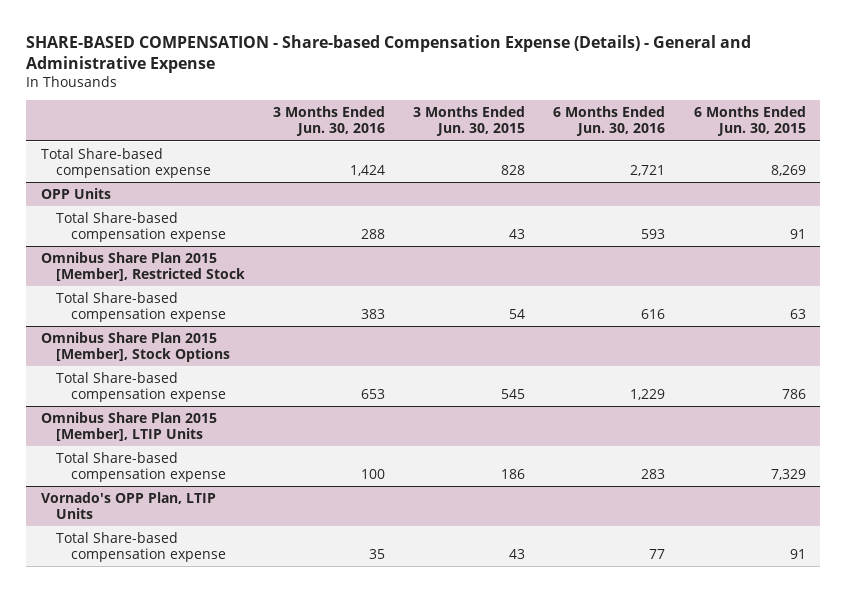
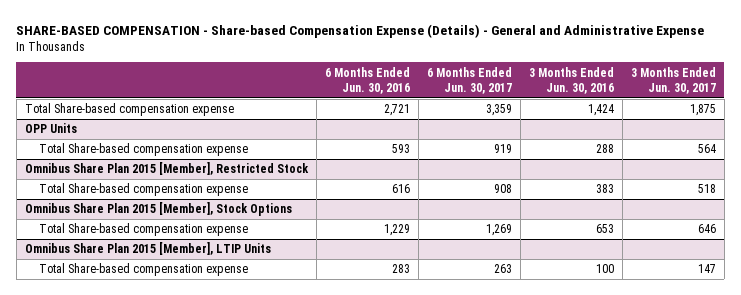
- | 3 Months Ended Jun. 30, 2016 | 3 Months Ended Jun. 30, 2015 | 6 Months Ended Jun. 30, 2016 | 6 Months Ended Jun. 30, 2015
+ | 6 Months Ended Jun. 30, 2016 | 6 Months Ended Jun. 30, 2017 | 3 Months Ended Jun. 30, 2016 | 3 Months Ended Jun. 30, 2017
- Vornado's OPP Plan, LTIP Units
- Total Share-based compensation expense | 35 | 43 | 77 | 91

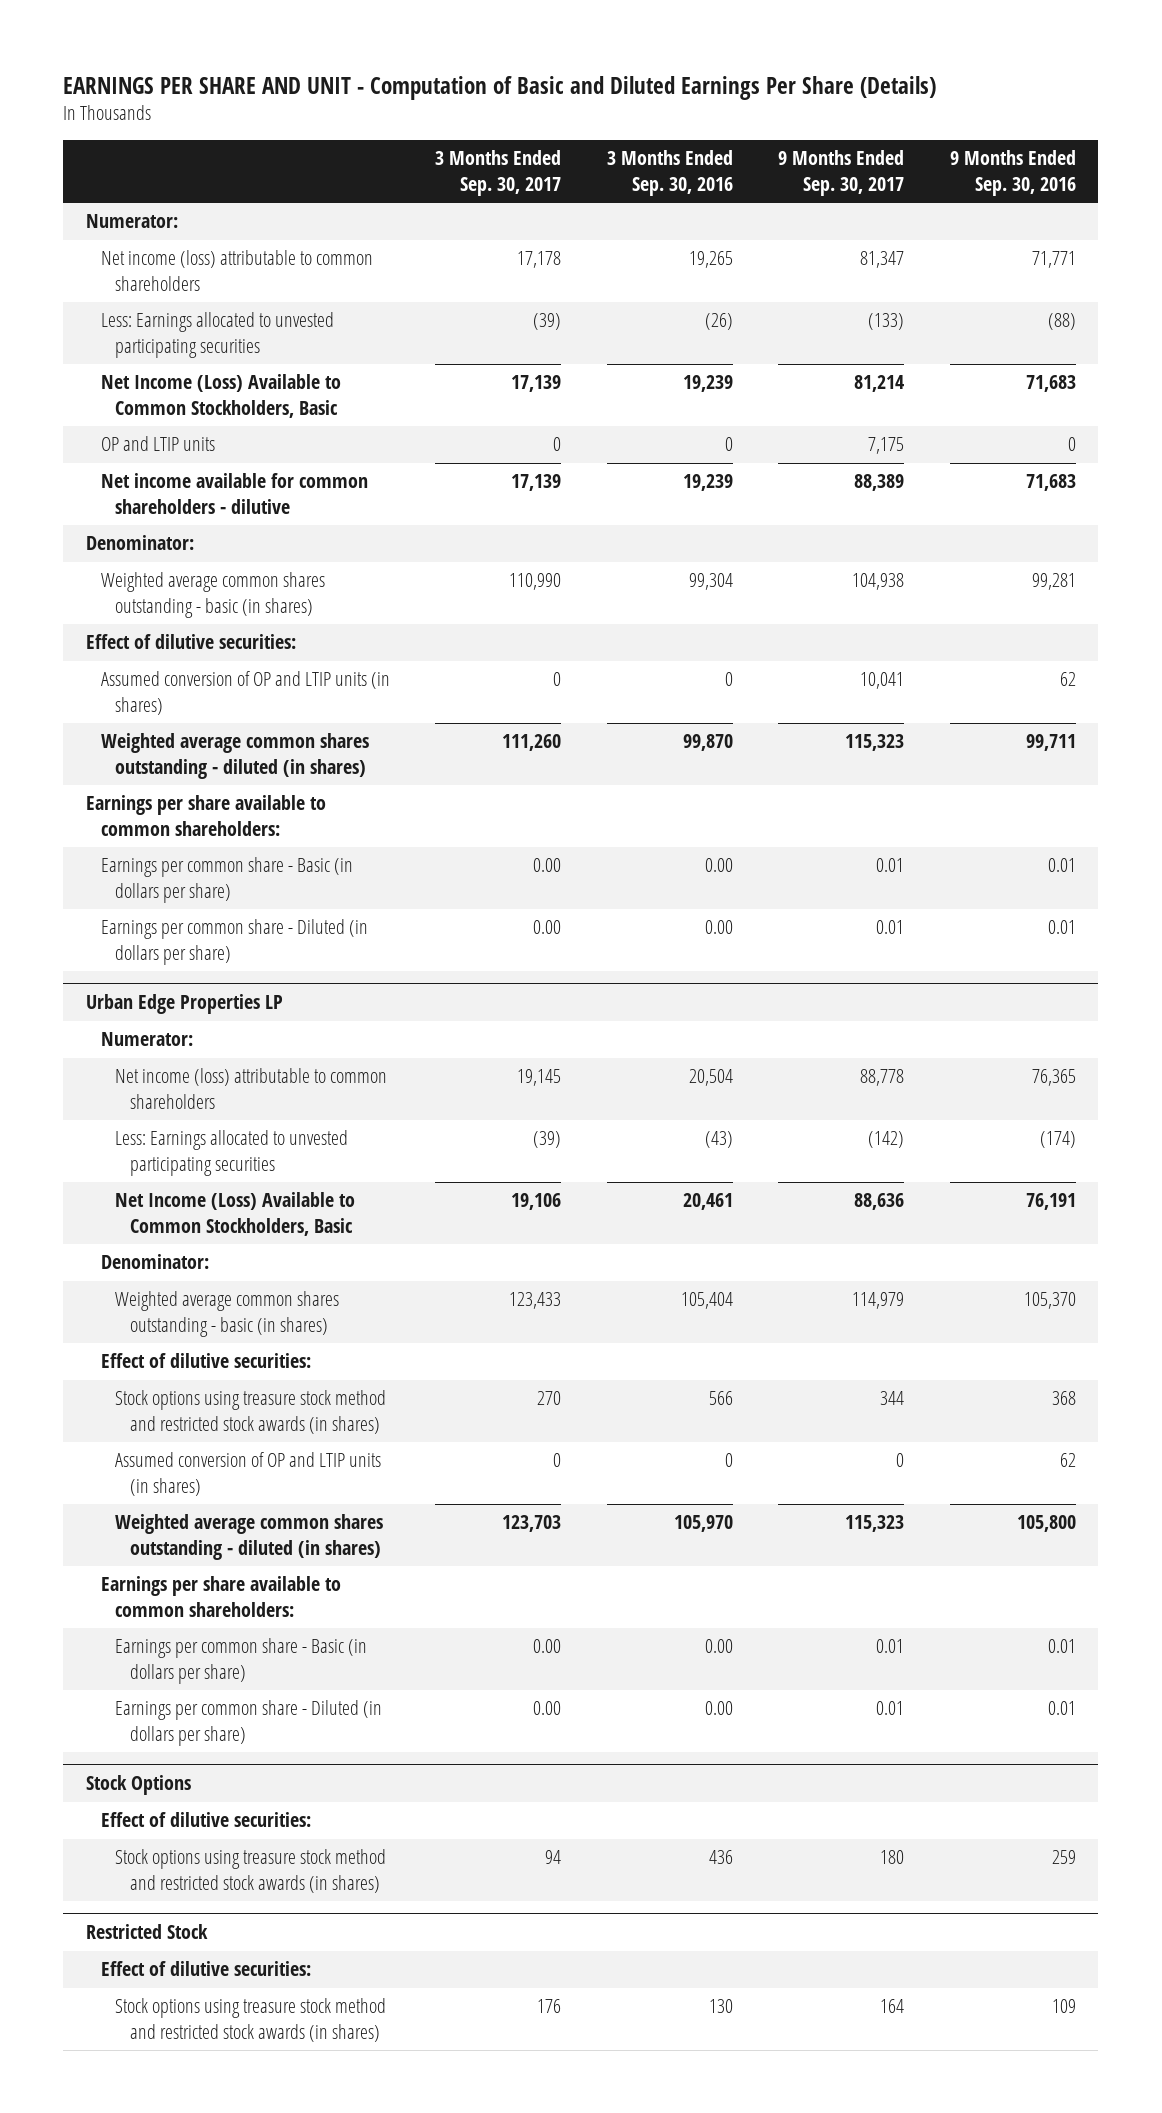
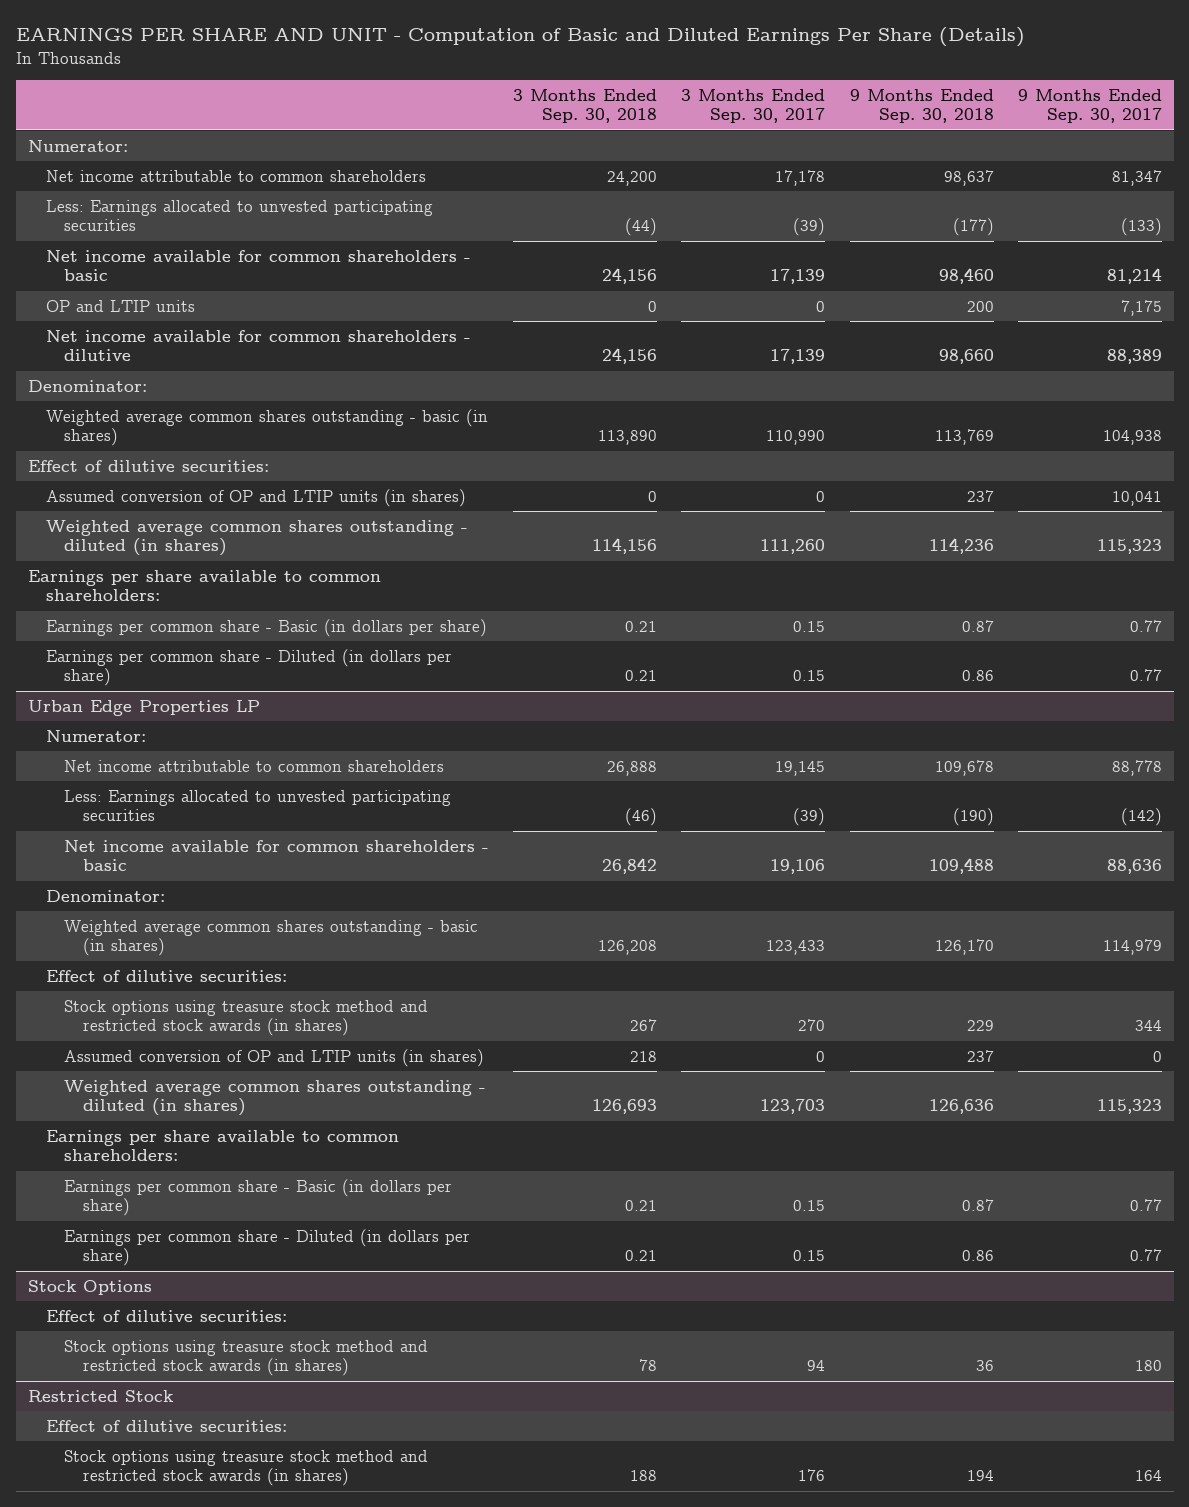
- | 3 Months Ended Sep. 30, 2017 | 3 Months Ended Sep. 30, 2016 | 9 Months Ended Sep. 30, 2017 | 9 Months Ended Sep. 30, 2016
+ | 3 Months Ended Sep. 30, 2018 | 3 Months Ended Sep. 30, 2017 | 9 Months Ended Sep. 30, 2018 | 9 Months Ended Sep. 30, 2017
- Net income (loss) attributable to common shareholders | 17,178 | 19,265 | 81,347 | 71,771
+ Net income attributable to common shareholders | 24,200 | 17,178 | 98,637 | 81,347
- Net Income (Loss) Available to Common Stockholders, Basic | 17,139 | 19,239 | 81,214 | 71,683
+ Net income available for common shareholders - basic | 24,156 | 17,139 | 98,460 | 81,214
- Earnings per common share - Basic (in dollars per share) | 0.00 | 0.00 | 0.01 | 0.01
- Earnings per common share - Diluted (in dollars per share) | 0.00 | 0.00 | 0.01 | 0.01
+ Earnings per common share - Basic (in dollars per share) | 0.21 | 0.15 | 0.87 | 0.77
+ Earnings per common share - Diluted (in dollars per share) | 0.21 | 0.15 | 0.86 | 0.77
@ Urban Edge Properties LP
- Net income (loss) attributable to common shareholders | 19,145 | 20,504 | 88,778 | 76,365
+ Net income attributable to common shareholders | 26,888 | 19,145 | 109,678 | 88,778
- Net Income (Loss) Available to Common Stockholders, Basic | 19,106 | 20,461 | 88,636 | 76,191
+ Net income available for common shareholders - basic | 26,842 | 19,106 | 109,488 | 88,636
- Earnings per common share - Basic (in dollars per share) | 0.00 | 0.00 | 0.01 | 0.01
- Earnings per common share - Diluted (in dollars per share) | 0.00 | 0.00 | 0.01 | 0.01
+ Earnings per common share - Basic (in dollars per share) | 0.21 | 0.15 | 0.87 | 0.77
+ Earnings per common share - Diluted (in dollars per share) | 0.21 | 0.15 | 0.86 | 0.77

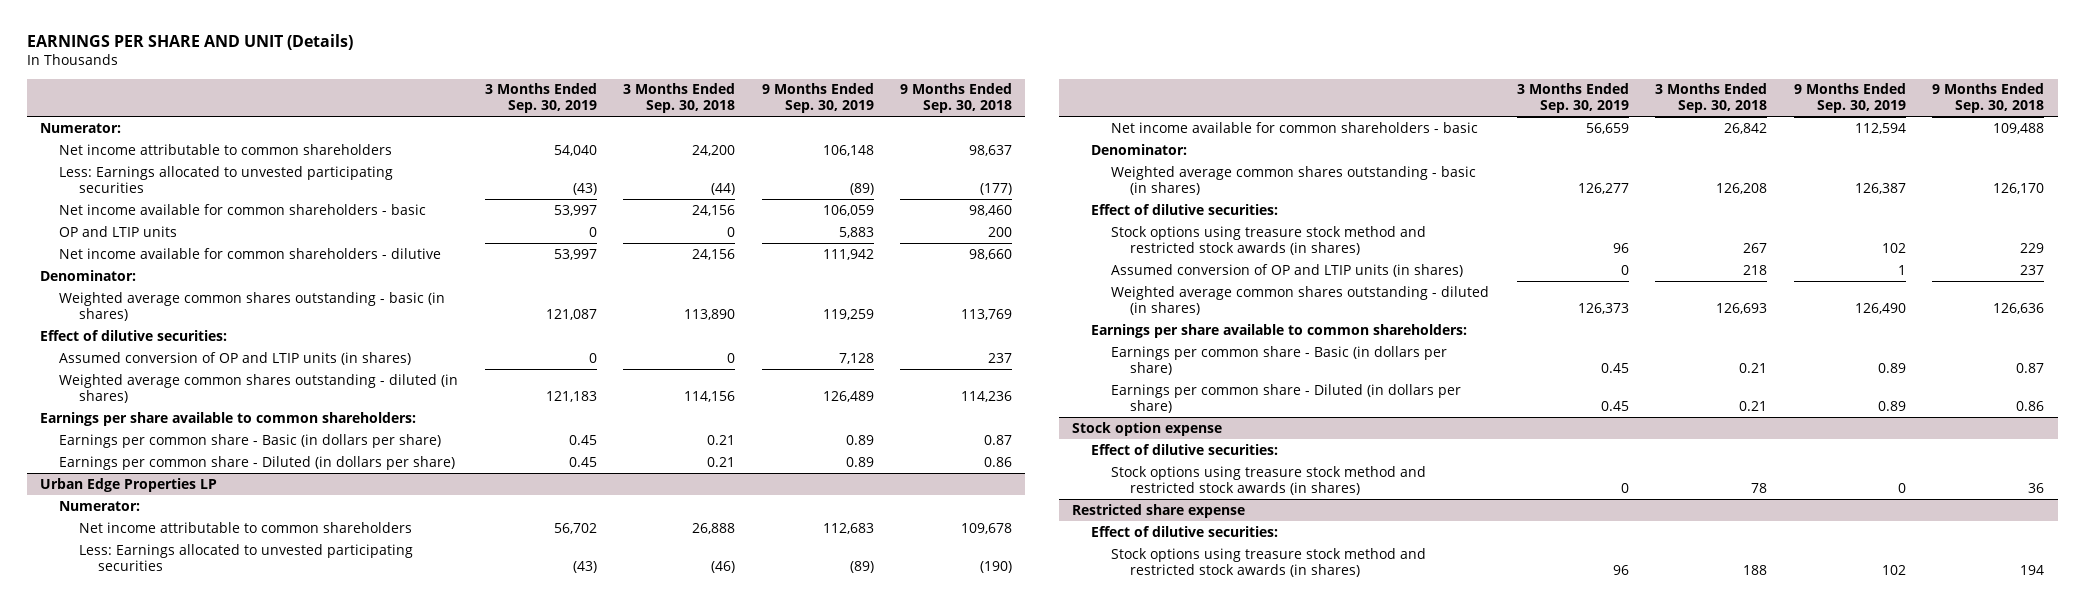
- EARNINGS PER SHARE AND UNIT - Computation of Basic and Diluted Earnings Per Share (Details)
+ EARNINGS PER SHARE AND UNIT (Details)
- | 3 Months Ended Sep. 30, 2018 | 3 Months Ended Sep. 30, 2017 | 9 Months Ended Sep. 30, 2018 | 9 Months Ended Sep. 30, 2017
+ | 3 Months Ended Sep. 30, 2019 | 3 Months Ended Sep. 30, 2018 | 9 Months Ended Sep. 30, 2019 | 9 Months Ended Sep. 30, 2018
- Stock Options
+ Stock option expense
- Restricted Stock
+ Restricted share expense

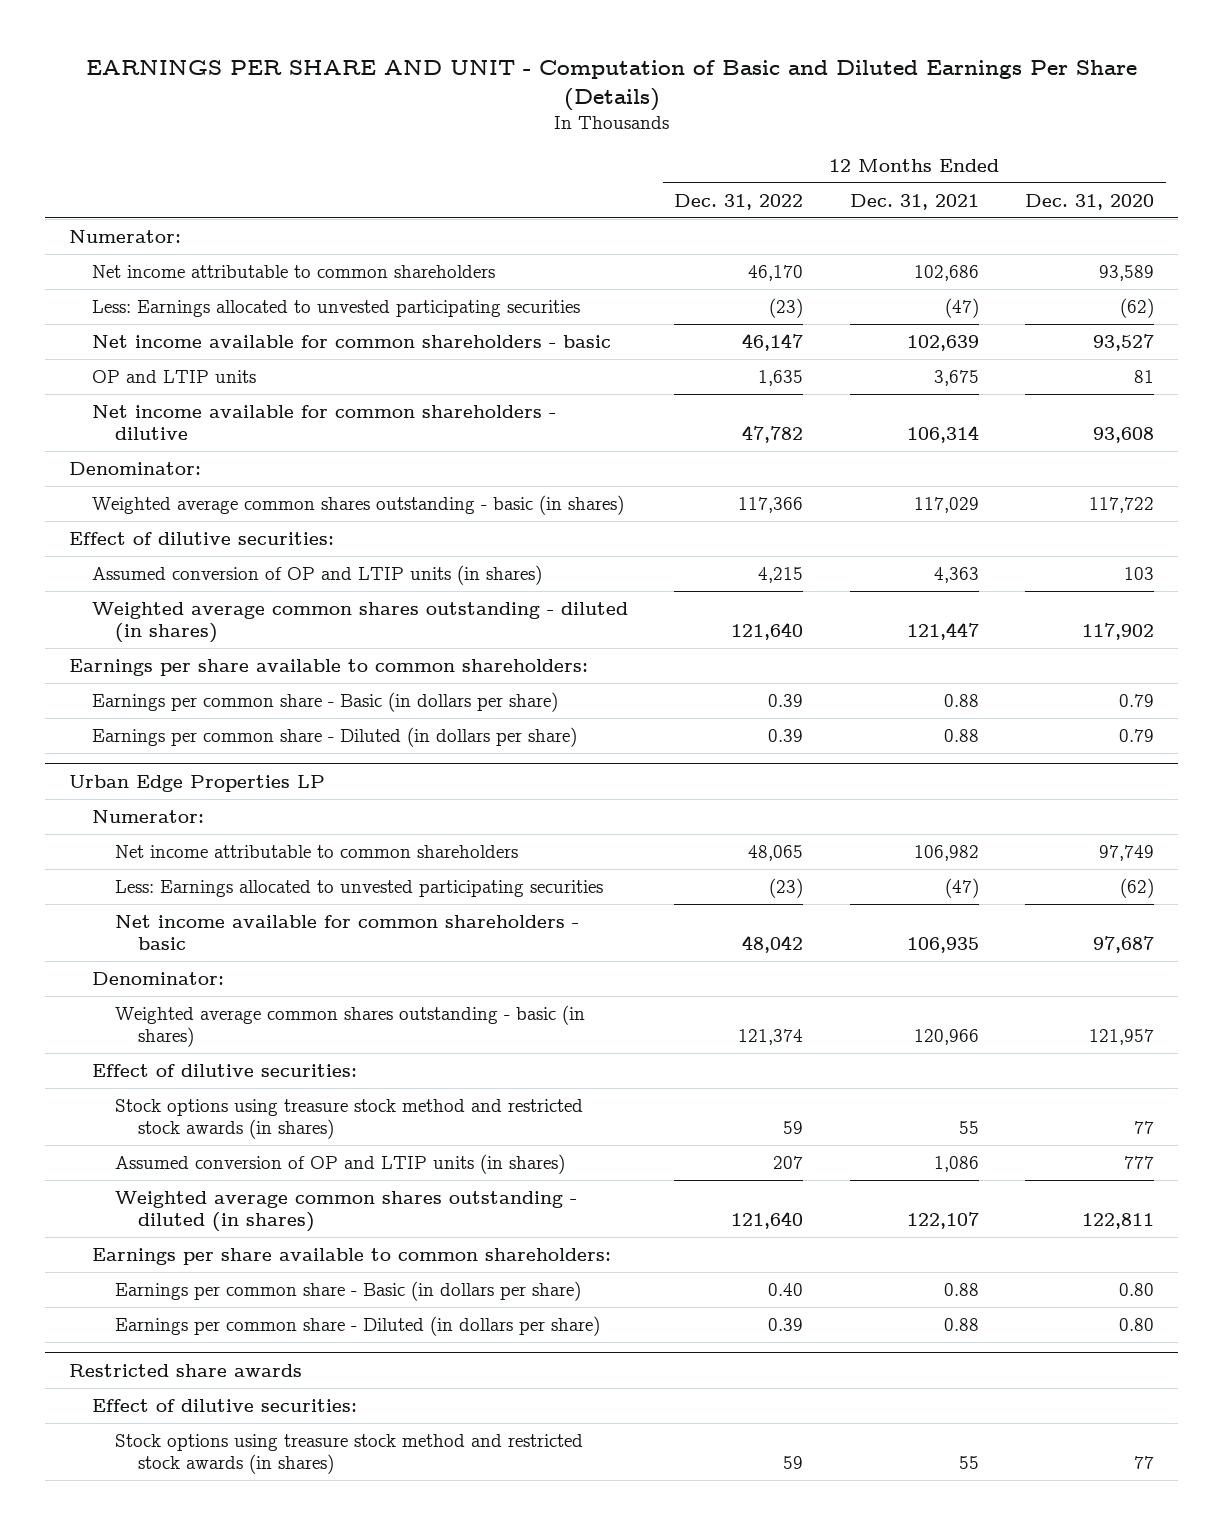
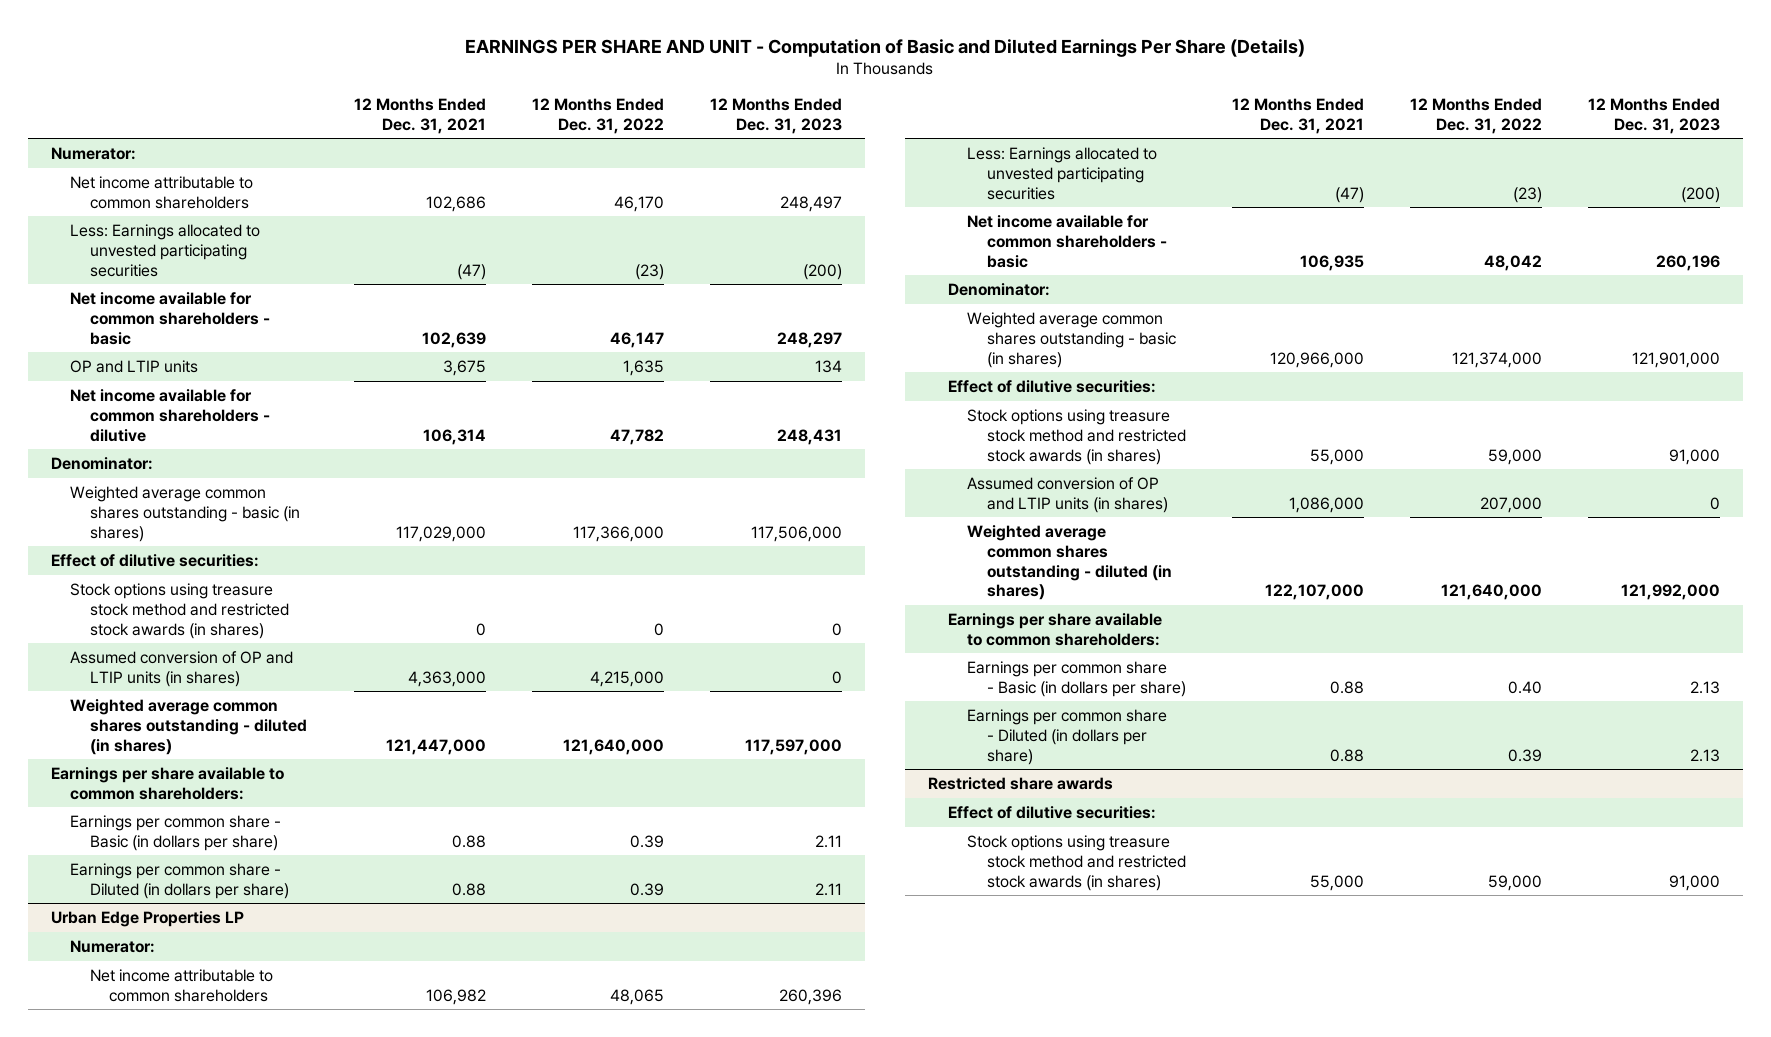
- | 12 Months Ended Dec. 31, 2022 | 12 Months Ended Dec. 31, 2021 | 12 Months Ended Dec. 31, 2020
+ | 12 Months Ended Dec. 31, 2021 | 12 Months Ended Dec. 31, 2022 | 12 Months Ended Dec. 31, 2023
- Weighted average common shares outstanding - basic (in shares) | 117,366 | 117,029 | 117,722
+ Weighted average common shares outstanding - basic (in shares) | 117,029,000 | 117,366,000 | 117,506,000
- Assumed conversion of OP and LTIP units (in shares) | 4,215 | 4,363 | 103
- Weighted average common shares outstanding - diluted (in shares) | 121,640 | 121,447 | 117,902
+ Stock options using treasure stock method and restricted stock awards (in shares) | 0 | 0 | 0
+ Assumed conversion of OP and LTIP units (in shares) | 4,363,000 | 4,215,000 | 0
+ Weighted average common shares outstanding - diluted (in shares) | 121,447,000 | 121,640,000 | 117,597,000
@ Urban Edge Properties LP
- Weighted average common shares outstanding - basic (in shares) | 121,374 | 120,966 | 121,957
+ Weighted average common shares outstanding - basic (in shares) | 120,966,000 | 121,374,000 | 121,901,000
- Stock options using treasure stock method and restricted stock awards (in shares) | 59 | 55 | 77
- Assumed conversion of OP and LTIP units (in shares) | 207 | 1,086 | 777
- Weighted average common shares outstanding - diluted (in shares) | 121,640 | 122,107 | 122,811
+ Stock options using treasure stock method and restricted stock awards (in shares) | 55,000 | 59,000 | 91,000
+ Assumed conversion of OP and LTIP units (in shares) | 1,086,000 | 207,000 | 0
+ Weighted average common shares outstanding - diluted (in shares) | 122,107,000 | 121,640,000 | 121,992,000
@ Restricted share awards
- Stock options using treasure stock method and restricted stock awards (in shares) | 59 | 55 | 77
+ Stock options using treasure stock method and restricted stock awards (in shares) | 55,000 | 59,000 | 91,000

